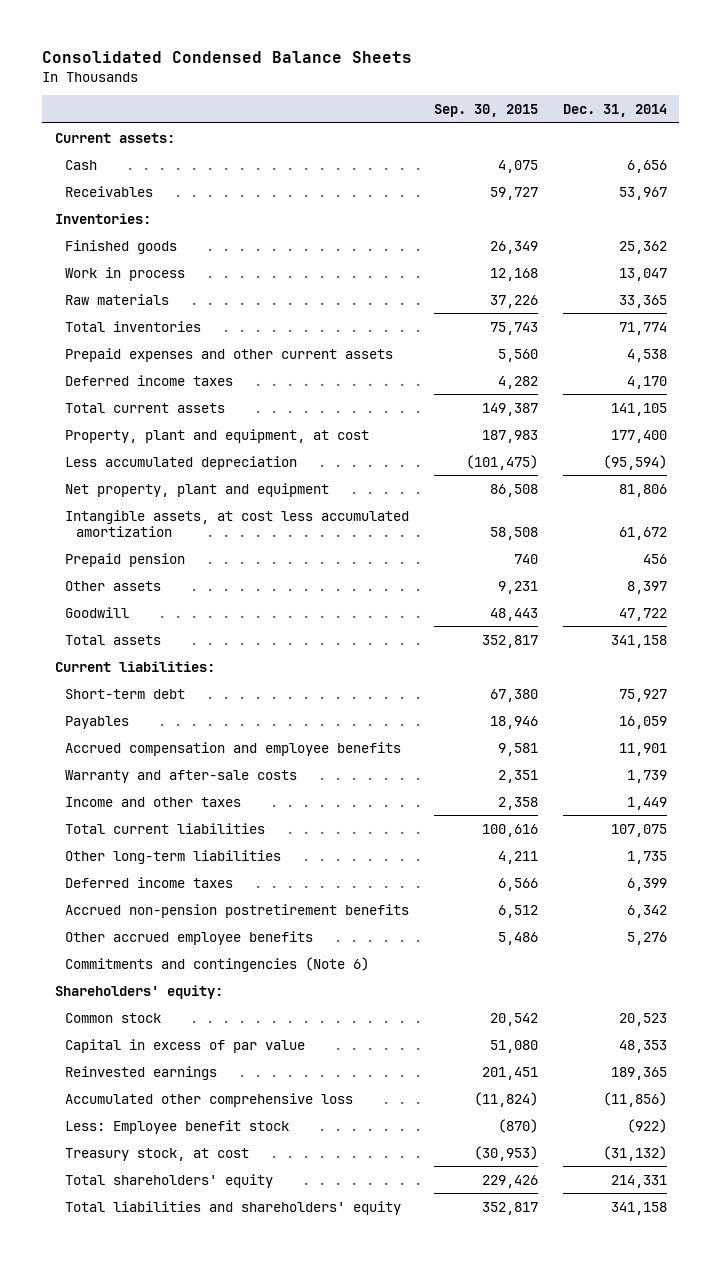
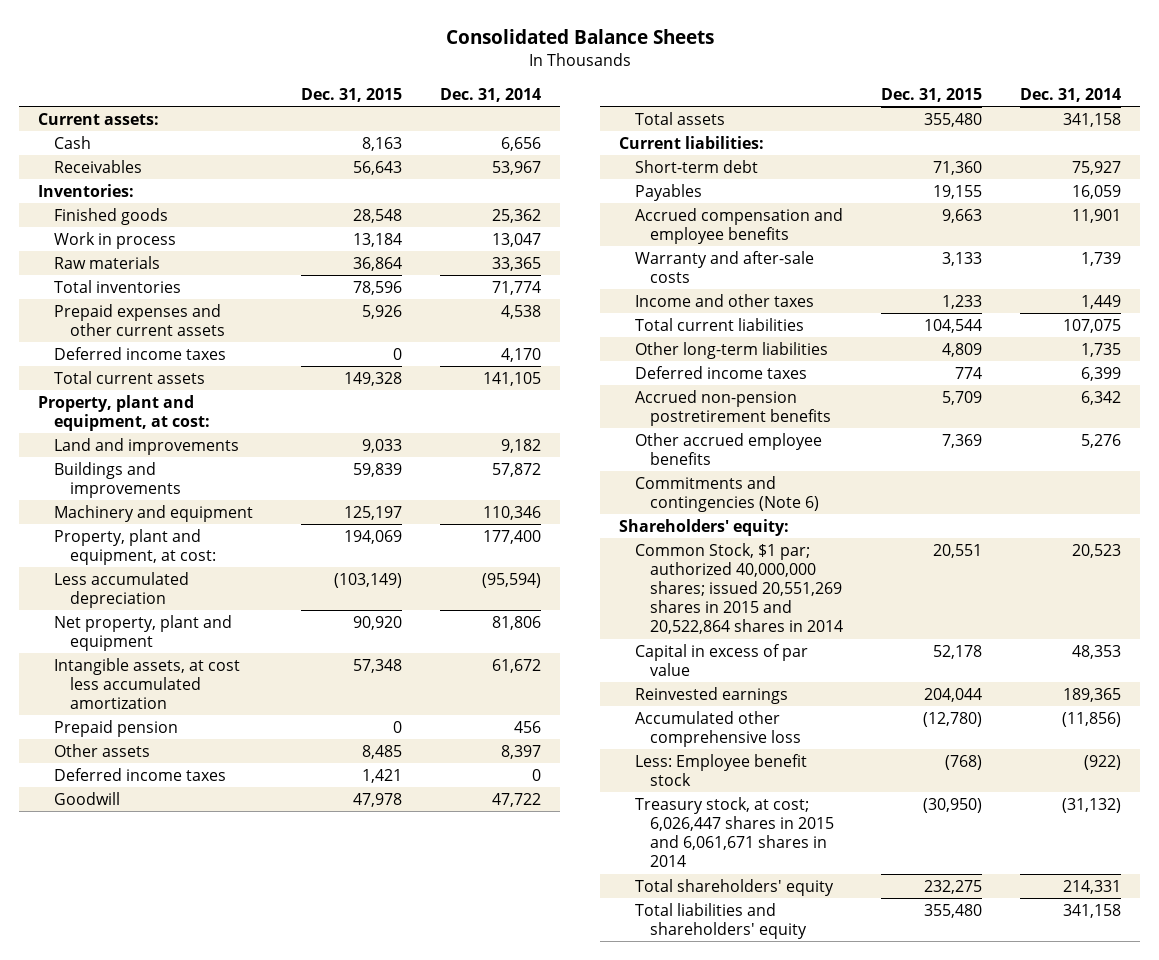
- Consolidated Condensed Balance Sheets
+ Consolidated Balance Sheets
- | Sep. 30, 2015 | Dec. 31, 2014
+ | Dec. 31, 2015 | Dec. 31, 2014
- Property, plant and equipment, at cost | 187,983 | 177,400
+ Property, plant and equipment, at cost:
+ Land and improvements | 9,033 | 9,182
+ Buildings and improvements | 59,839 | 57,872
+ Machinery and equipment | 125,197 | 110,346
+ Property, plant and equipment, at cost: | 194,069 | 177,400
+ Deferred income taxes | 1,421 | 0
- Common stock | 20,542 | 20,523
+ Common Stock, $1 par; authorized 40,000,000 shares; issued 20,551,269 shares in 2015 and 20,522,864 shares in 2014 | 20,551 | 20,523
- Treasury stock, at cost | (30,953) | (31,132)
+ Treasury stock, at cost; 6,026,447 shares in 2015 and 6,061,671 shares in 2014 | (30,950) | (31,132)

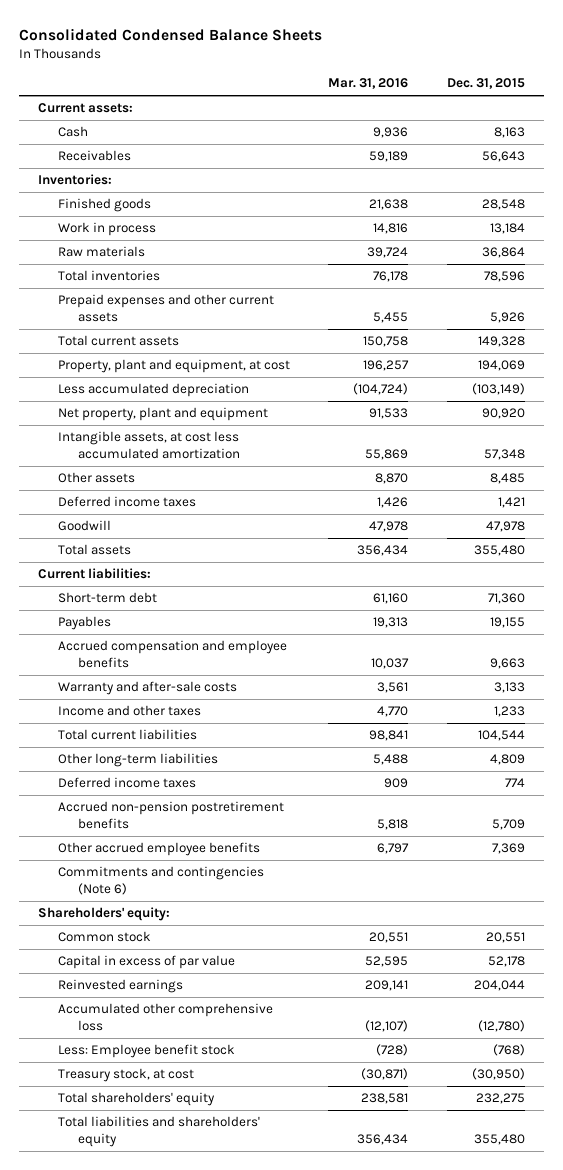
- Consolidated Balance Sheets
+ Consolidated Condensed Balance Sheets
- | Dec. 31, 2015 | Dec. 31, 2014
+ | Mar. 31, 2016 | Dec. 31, 2015
- Deferred income taxes | 0 | 4,170
- Property, plant and equipment, at cost:
- Land and improvements | 9,033 | 9,182
- Buildings and improvements | 59,839 | 57,872
- Machinery and equipment | 125,197 | 110,346
- Property, plant and equipment, at cost: | 194,069 | 177,400
+ Property, plant and equipment, at cost | 196,257 | 194,069
- Prepaid pension | 0 | 456
- Common Stock, $1 par; authorized 40,000,000 shares; issued 20,551,269 shares in 2015 and 20,522,864 shares in 2014 | 20,551 | 20,523
+ Common stock | 20,551 | 20,551
- Treasury stock, at cost; 6,026,447 shares in 2015 and 6,061,671 shares in 2014 | (30,950) | (31,132)
+ Treasury stock, at cost | (30,871) | (30,950)

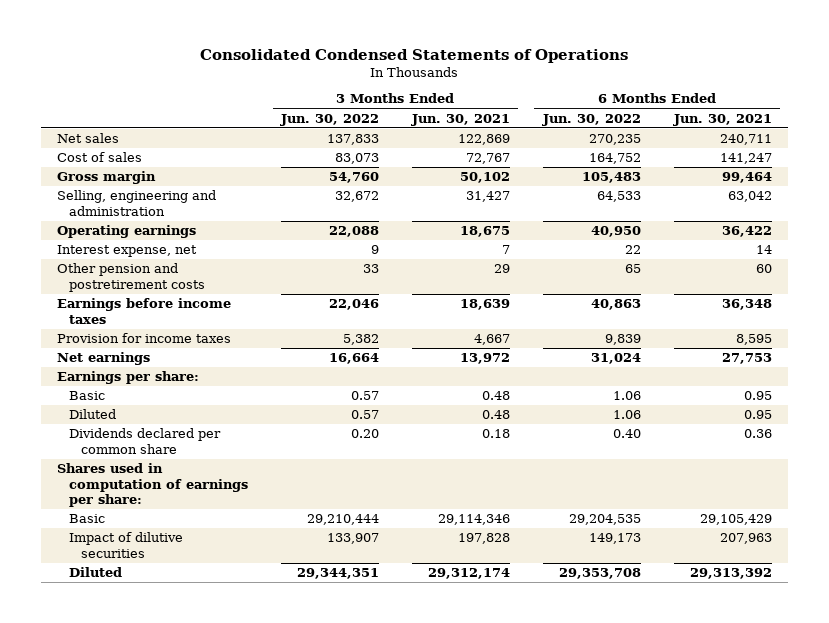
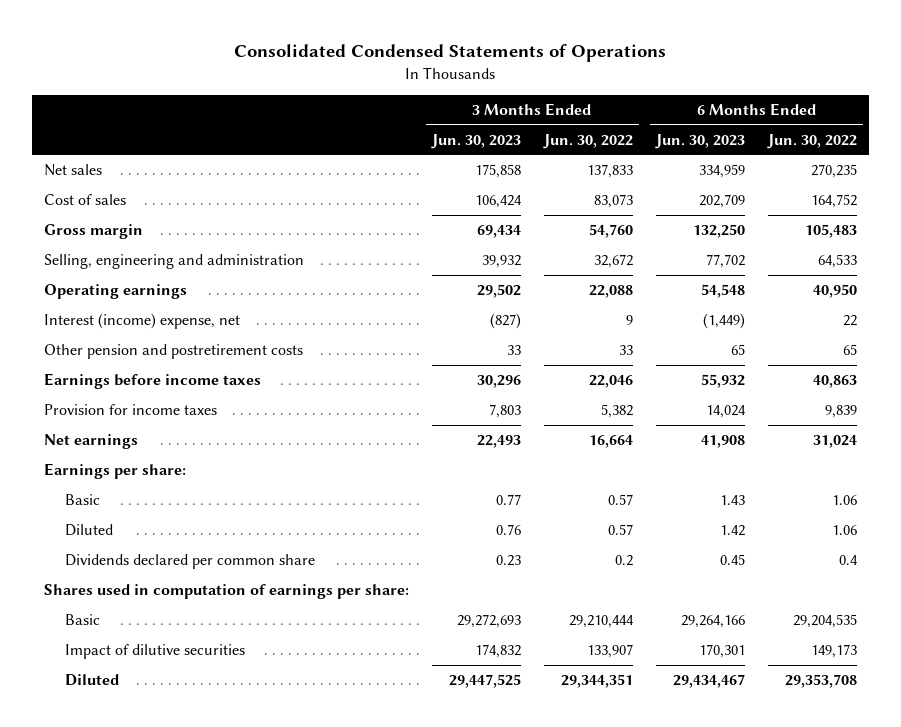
- | 3 Months Ended Jun. 30, 2022 | 3 Months Ended Jun. 30, 2021 | 6 Months Ended Jun. 30, 2022 | 6 Months Ended Jun. 30, 2021
+ | 3 Months Ended Jun. 30, 2023 | 3 Months Ended Jun. 30, 2022 | 6 Months Ended Jun. 30, 2023 | 6 Months Ended Jun. 30, 2022
- Interest expense, net | 9 | 7 | 22 | 14
+ Interest (income) expense, net | (827) | 9 | (1,449) | 22
- Dividends declared per common share | 0.20 | 0.18 | 0.40 | 0.36
+ Dividends declared per common share | 0.23 | 0.2 | 0.45 | 0.4

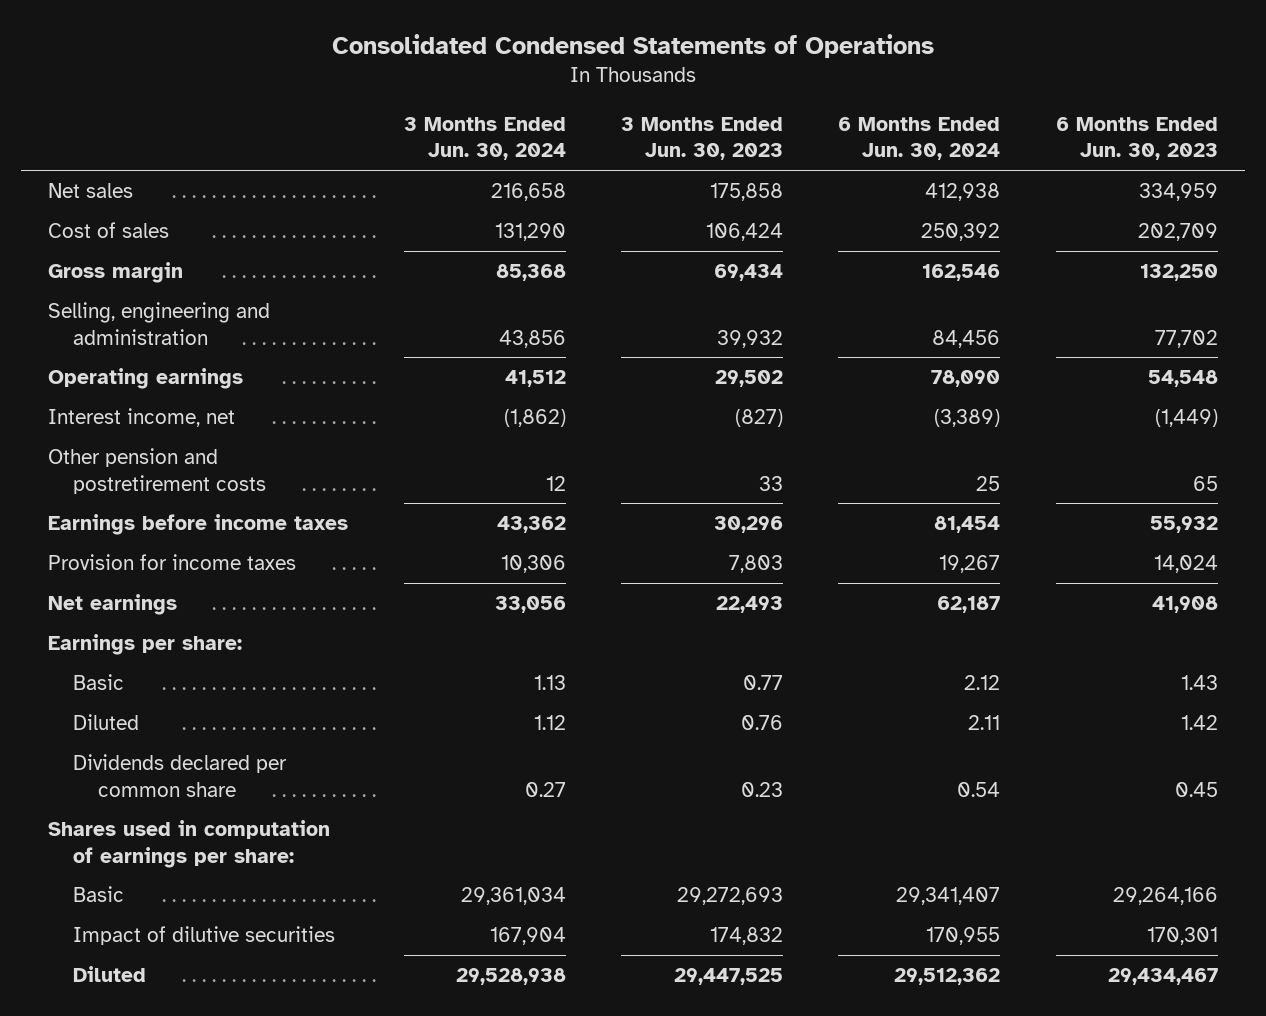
- | 3 Months Ended Jun. 30, 2023 | 3 Months Ended Jun. 30, 2022 | 6 Months Ended Jun. 30, 2023 | 6 Months Ended Jun. 30, 2022
+ | 3 Months Ended Jun. 30, 2024 | 3 Months Ended Jun. 30, 2023 | 6 Months Ended Jun. 30, 2024 | 6 Months Ended Jun. 30, 2023
- Interest (income) expense, net | (827) | 9 | (1,449) | 22
+ Interest income, net | (1,862) | (827) | (3,389) | (1,449)

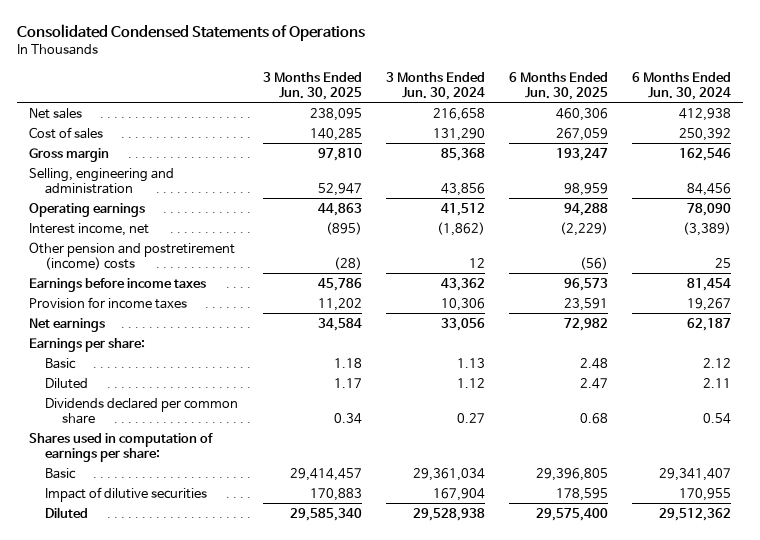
- | 3 Months Ended Jun. 30, 2024 | 3 Months Ended Jun. 30, 2023 | 6 Months Ended Jun. 30, 2024 | 6 Months Ended Jun. 30, 2023
+ | 3 Months Ended Jun. 30, 2025 | 3 Months Ended Jun. 30, 2024 | 6 Months Ended Jun. 30, 2025 | 6 Months Ended Jun. 30, 2024
- Other pension and postretirement costs | 12 | 33 | 25 | 65
+ Other pension and postretirement (income) costs | (28) | 12 | (56) | 25

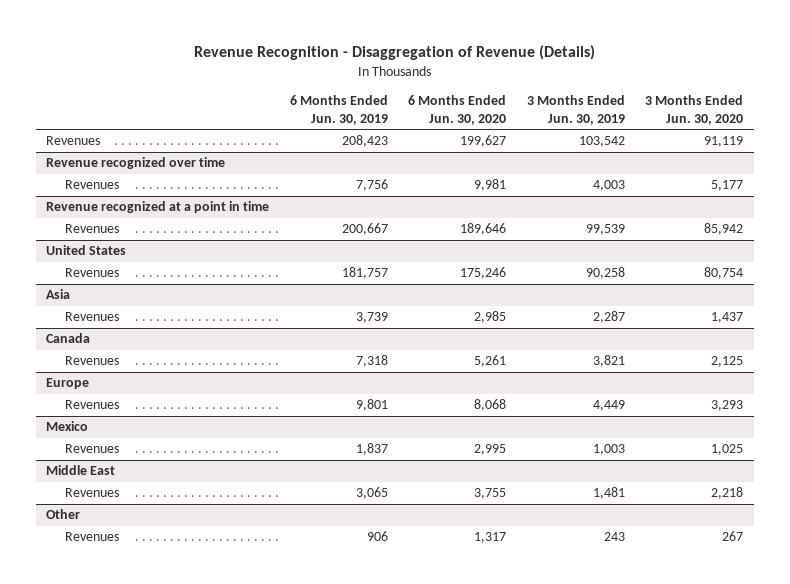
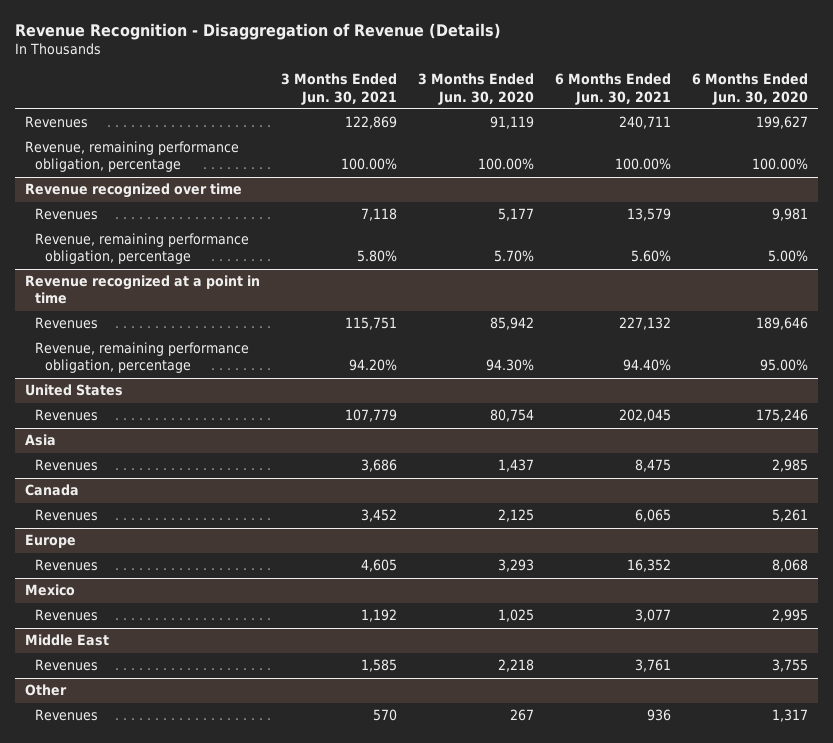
- | 6 Months Ended Jun. 30, 2019 | 6 Months Ended Jun. 30, 2020 | 3 Months Ended Jun. 30, 2019 | 3 Months Ended Jun. 30, 2020
+ | 3 Months Ended Jun. 30, 2021 | 3 Months Ended Jun. 30, 2020 | 6 Months Ended Jun. 30, 2021 | 6 Months Ended Jun. 30, 2020
+ Revenue, remaining performance obligation, percentage | 100.00% | 100.00% | 100.00% | 100.00%
@ Revenue recognized over time
+ Revenue, remaining performance obligation, percentage | 5.80% | 5.70% | 5.60% | 5.00%
@ Revenue recognized at a point in time
+ Revenue, remaining performance obligation, percentage | 94.20% | 94.30% | 94.40% | 95.00%

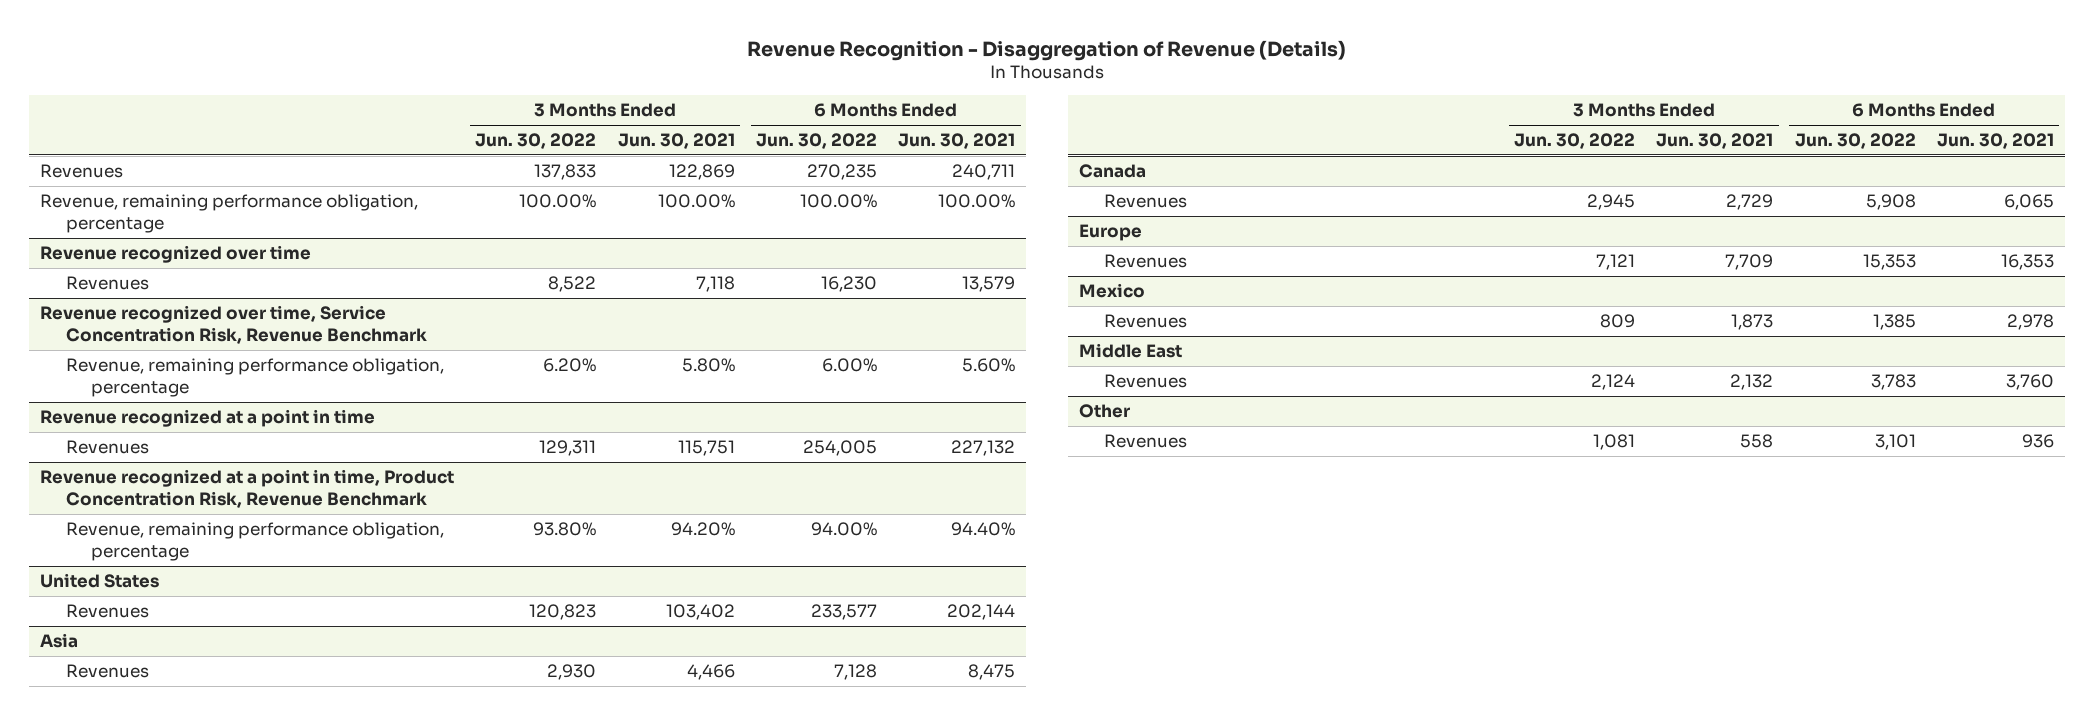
- | 3 Months Ended Jun. 30, 2021 | 3 Months Ended Jun. 30, 2020 | 6 Months Ended Jun. 30, 2021 | 6 Months Ended Jun. 30, 2020
+ | 3 Months Ended Jun. 30, 2022 | 3 Months Ended Jun. 30, 2021 | 6 Months Ended Jun. 30, 2022 | 6 Months Ended Jun. 30, 2021
+ Revenue recognized over time, Service Concentration Risk, Revenue Benchmark
+ Revenue recognized at a point in time, Product Concentration Risk, Revenue Benchmark
@ United States
- Revenues | 107,779 | 80,754 | 202,045 | 175,246
+ Revenues | 120,823 | 103,402 | 233,577 | 202,144
@ Asia
- Revenues | 3,686 | 1,437 | 8,475 | 2,985
+ Revenues | 2,930 | 4,466 | 7,128 | 8,475
@ Canada
- Revenues | 3,452 | 2,125 | 6,065 | 5,261
+ Revenues | 2,945 | 2,729 | 5,908 | 6,065
@ Europe
- Revenues | 4,605 | 3,293 | 16,352 | 8,068
+ Revenues | 7,121 | 7,709 | 15,353 | 16,353
@ Mexico
- Revenues | 1,192 | 1,025 | 3,077 | 2,995
+ Revenues | 809 | 1,873 | 1,385 | 2,978
@ Middle East
- Revenues | 1,585 | 2,218 | 3,761 | 3,755
+ Revenues | 2,124 | 2,132 | 3,783 | 3,760
@ Other
- Revenues | 570 | 267 | 936 | 1,317
+ Revenues | 1,081 | 558 | 3,101 | 936

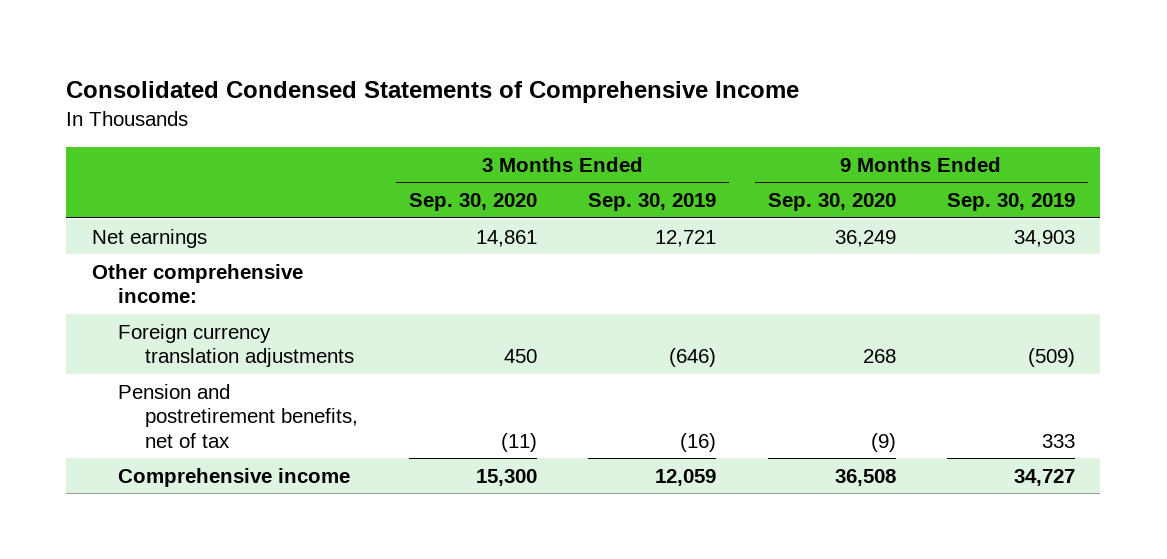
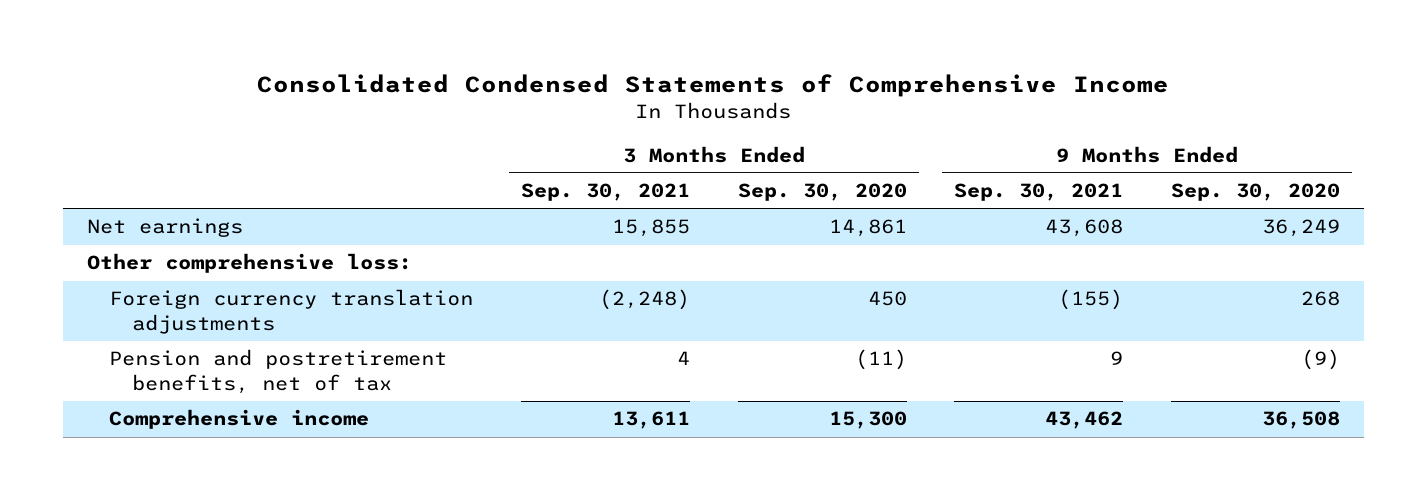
- | 3 Months Ended Sep. 30, 2020 | 3 Months Ended Sep. 30, 2019 | 9 Months Ended Sep. 30, 2020 | 9 Months Ended Sep. 30, 2019
+ | 3 Months Ended Sep. 30, 2021 | 3 Months Ended Sep. 30, 2020 | 9 Months Ended Sep. 30, 2021 | 9 Months Ended Sep. 30, 2020
- Other comprehensive income:
+ Other comprehensive loss:

